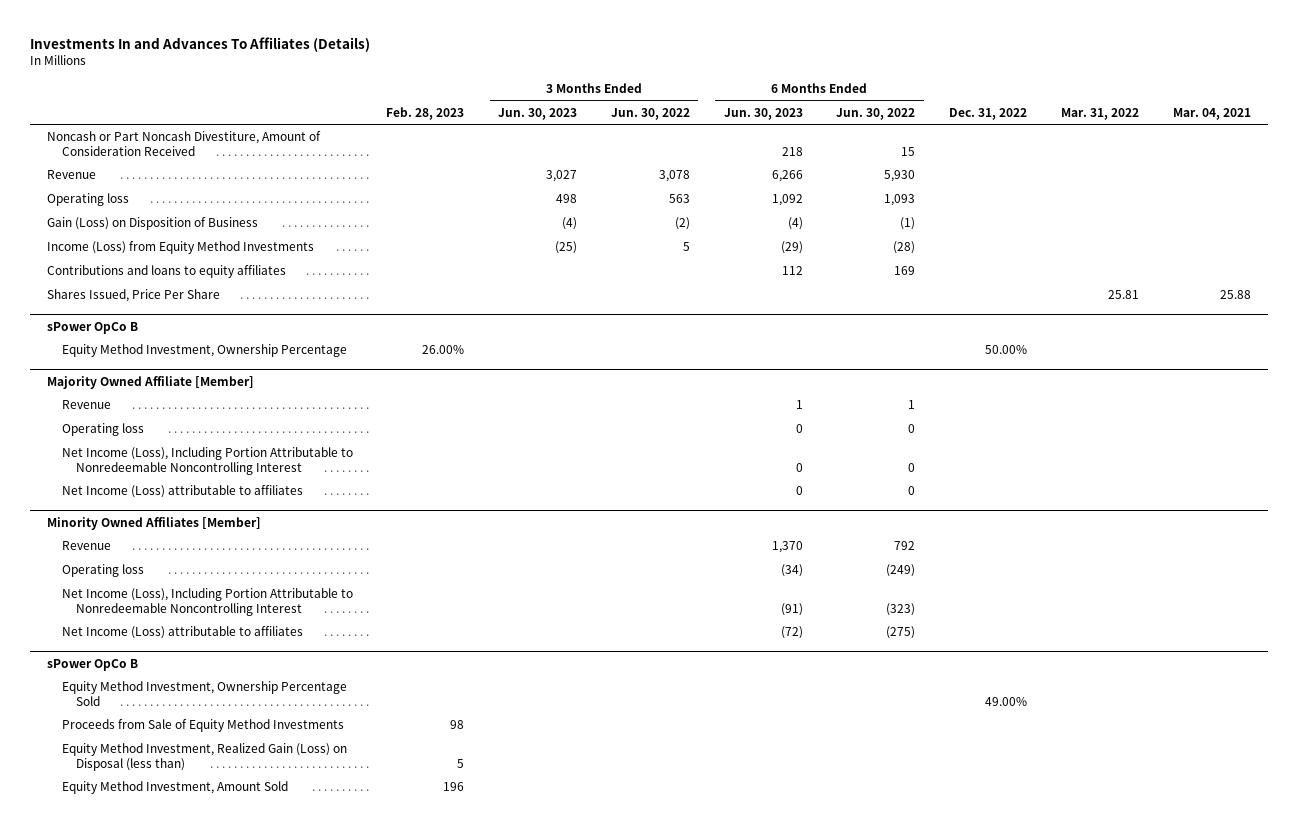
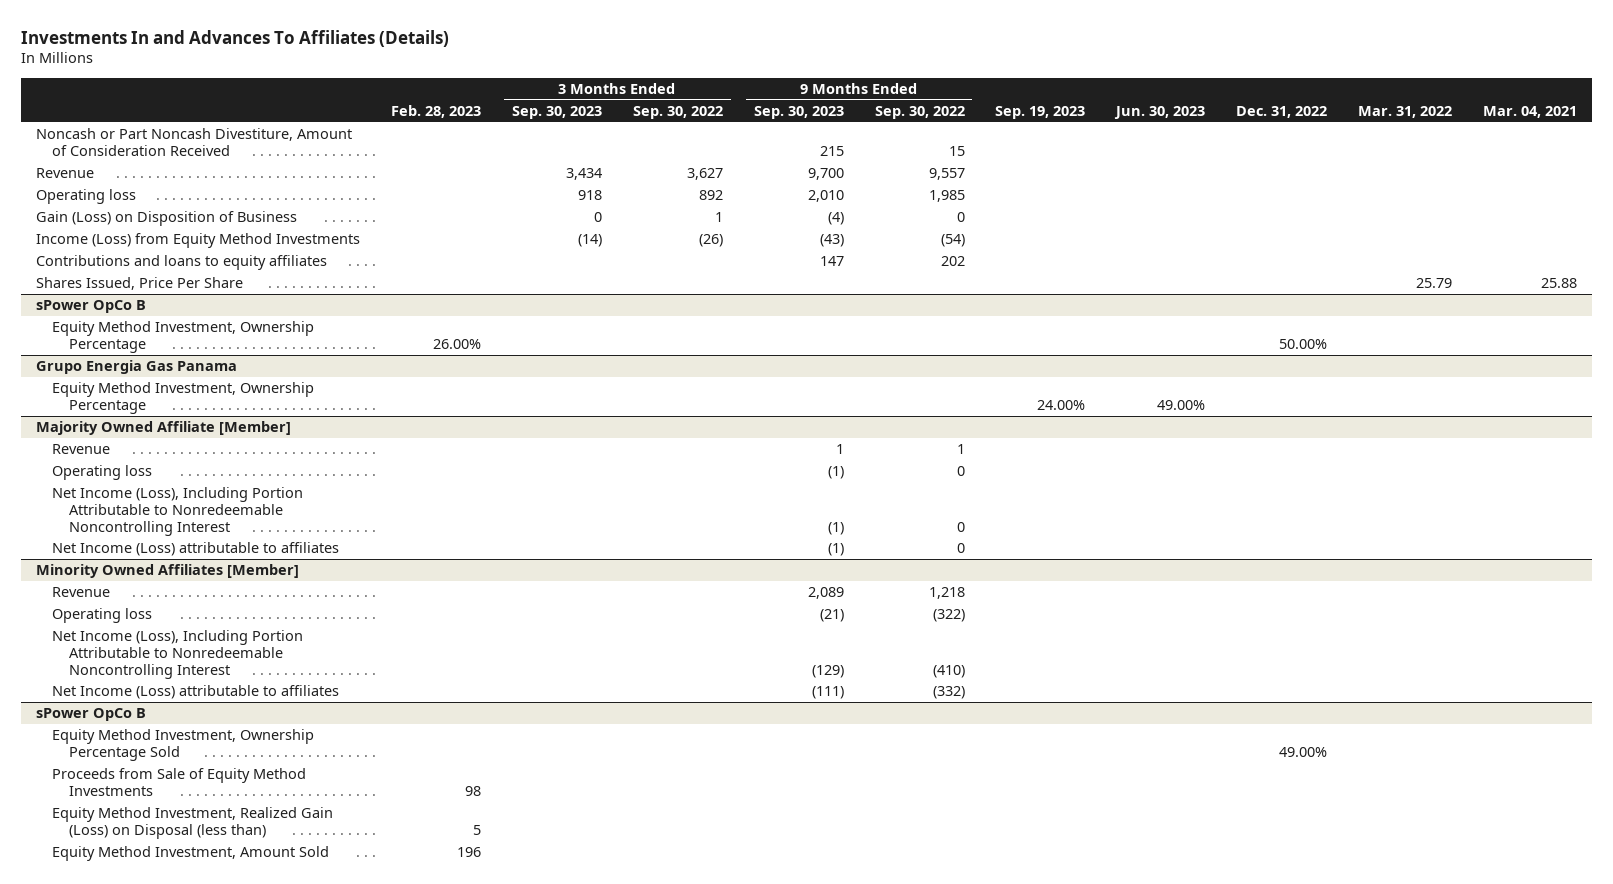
- | Feb. 28, 2023 | 3 Months Ended Jun. 30, 2023 | 3 Months Ended Jun. 30, 2022 | 6 Months Ended Jun. 30, 2023 | 6 Months Ended Jun. 30, 2022 | Dec. 31, 2022 | Mar. 31, 2022 | Mar. 04, 2021
+ | Feb. 28, 2023 | 3 Months Ended Sep. 30, 2023 | 3 Months Ended Sep. 30, 2022 | 9 Months Ended Sep. 30, 2023 | 9 Months Ended Sep. 30, 2022 | Sep. 19, 2023 | Jun. 30, 2023 | Dec. 31, 2022 | Mar. 31, 2022 | Mar. 04, 2021
- Shares Issued, Price Per Share | | | | | | | 25.81 | 25.88
+ Shares Issued, Price Per Share | | | | | | | | | 25.79 | 25.88
+ Grupo Energia Gas Panama
+ Equity Method Investment, Ownership Percentage | | | | | | 24.00% | 49.00% | | |

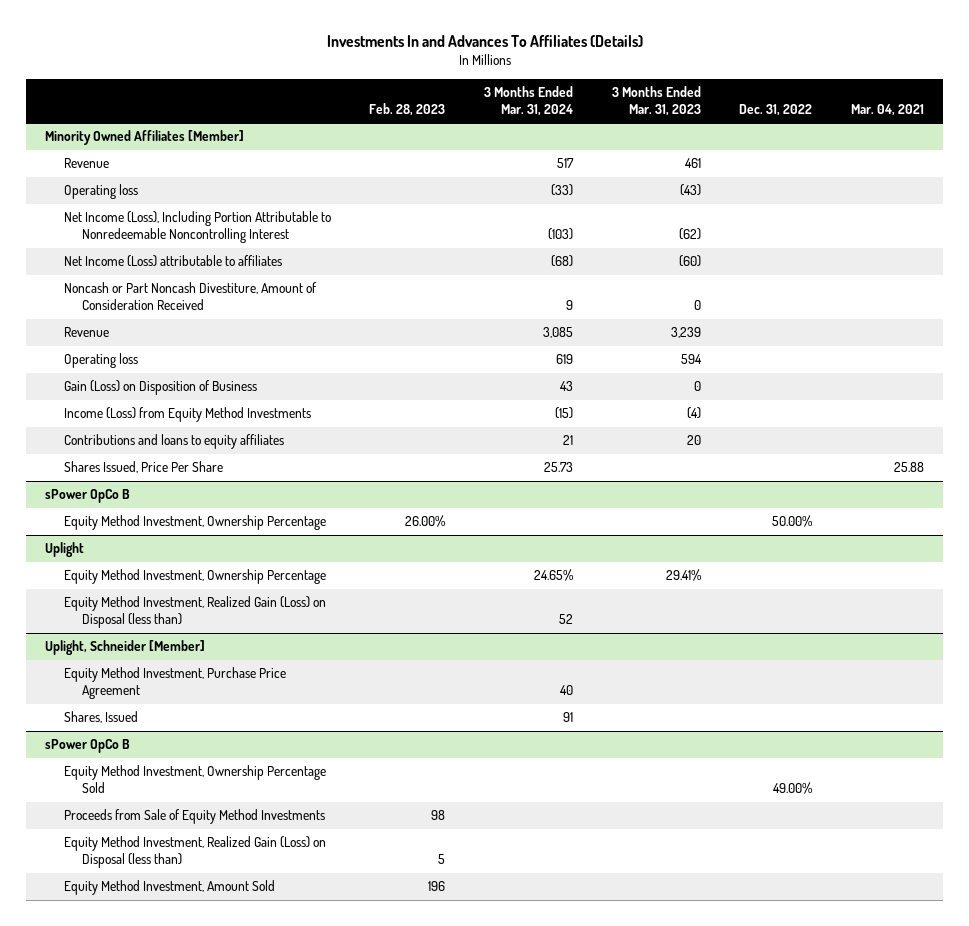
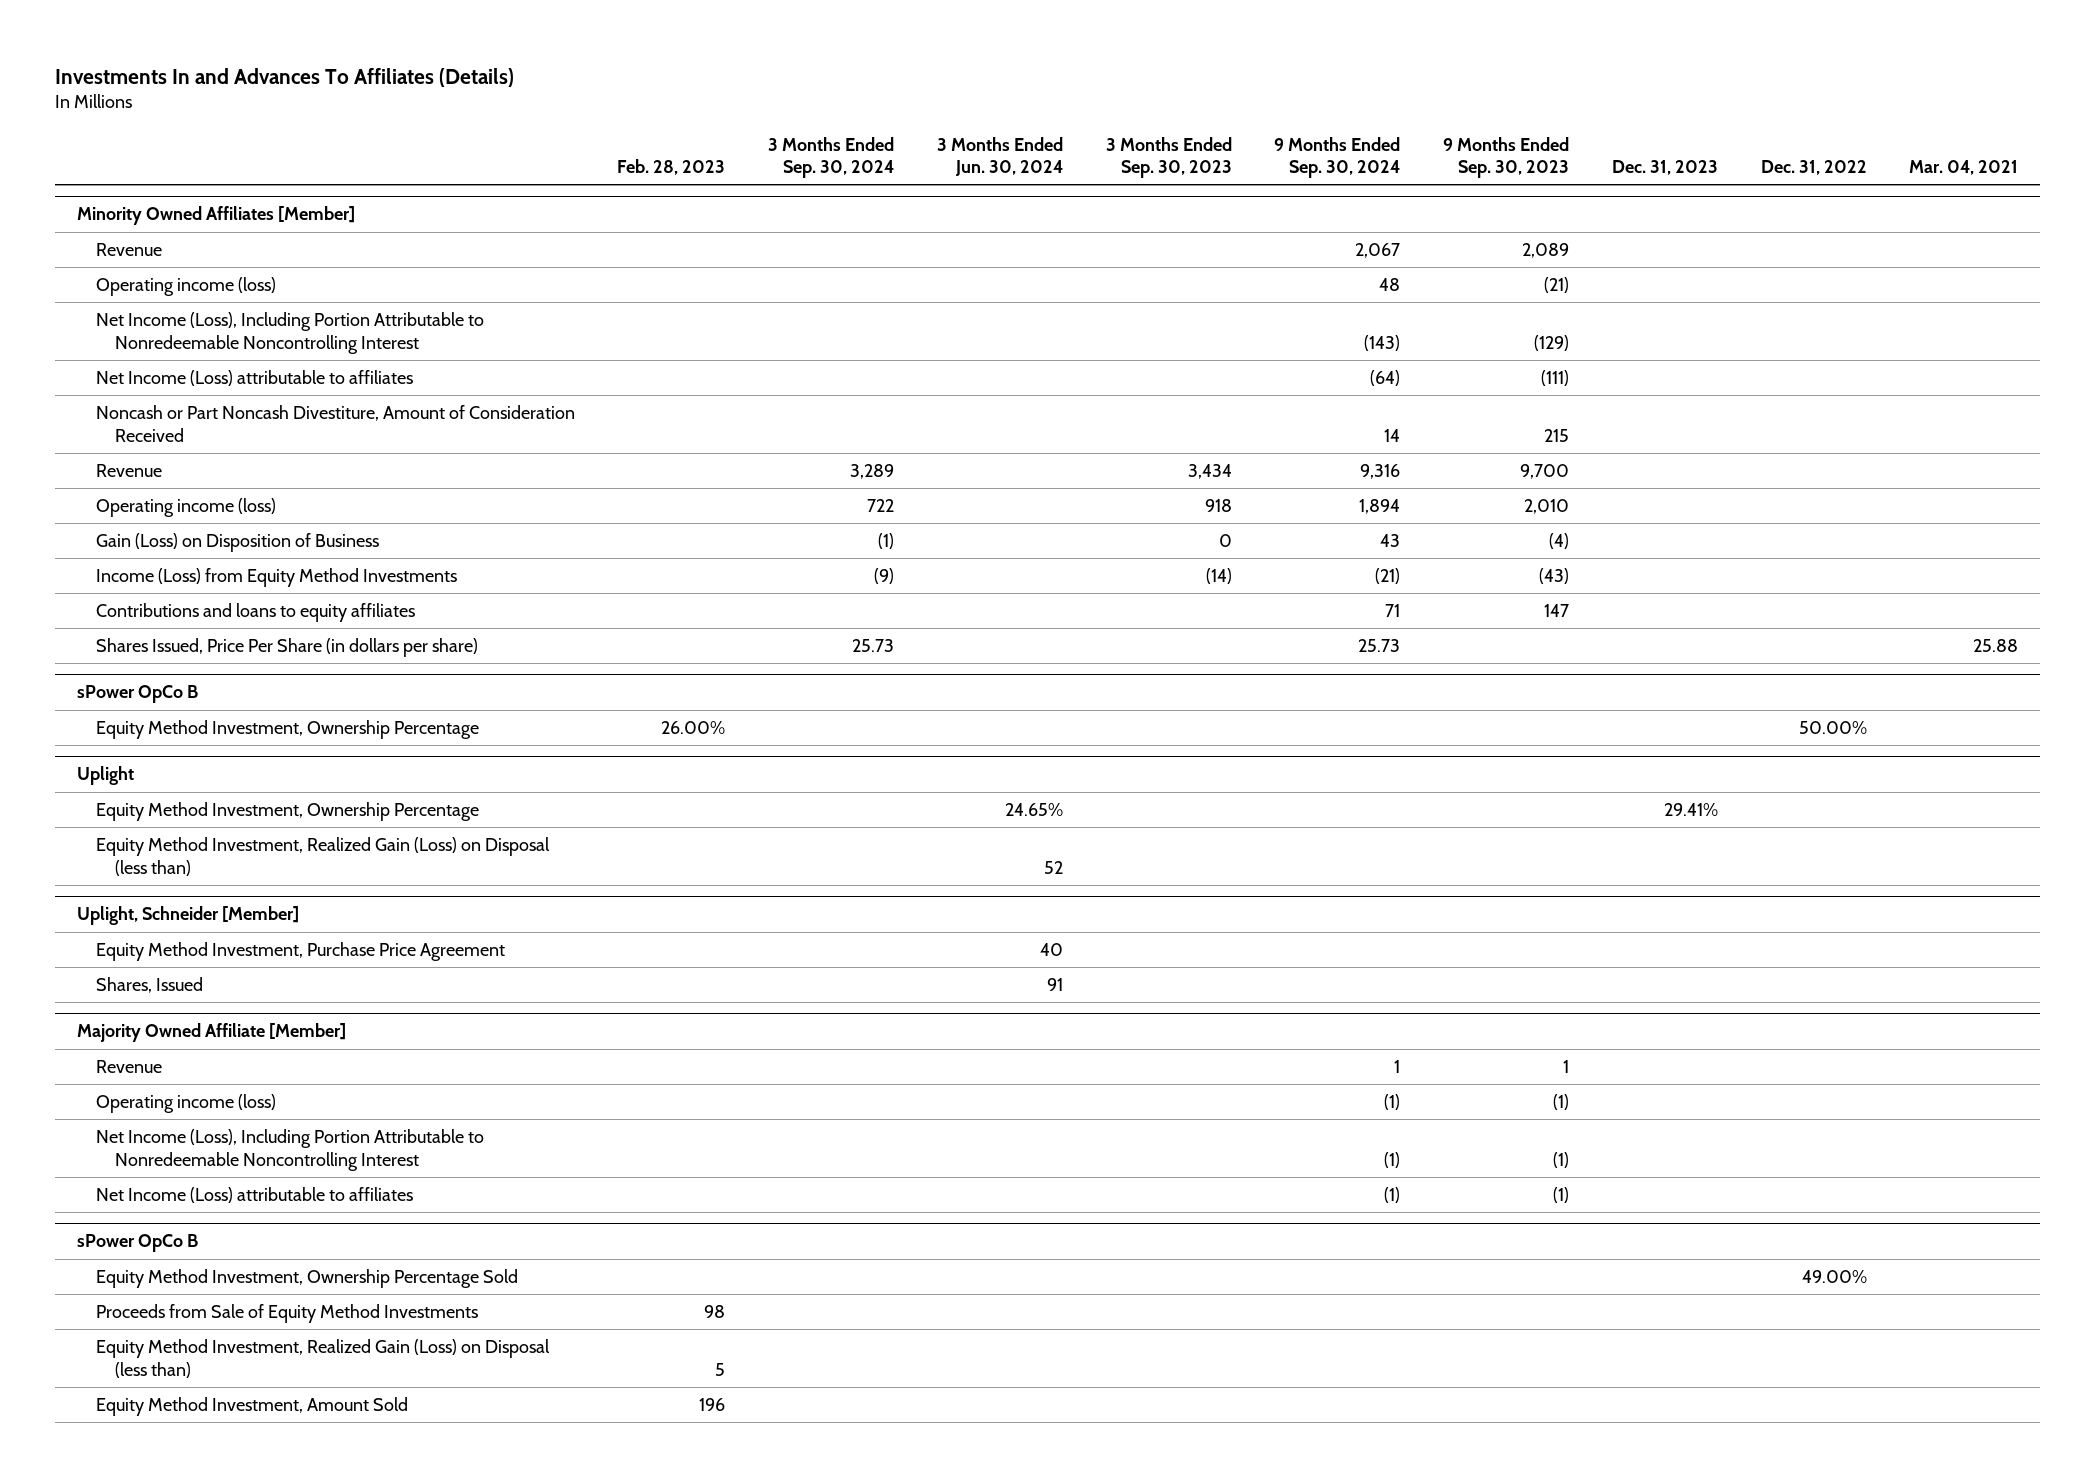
- | Feb. 28, 2023 | 3 Months Ended Mar. 31, 2024 | 3 Months Ended Mar. 31, 2023 | Dec. 31, 2022 | Mar. 04, 2021
+ | Feb. 28, 2023 | 3 Months Ended Sep. 30, 2024 | 3 Months Ended Jun. 30, 2024 | 3 Months Ended Sep. 30, 2023 | 9 Months Ended Sep. 30, 2024 | 9 Months Ended Sep. 30, 2023 | Dec. 31, 2023 | Dec. 31, 2022 | Mar. 04, 2021
@ Minority Owned Affiliates [Member]
- Operating loss | | (33) | (43) | |
+ Operating income (loss) | | | | | 48 | (21) | | |
- Operating loss | | 619 | 594 | |
+ Operating income (loss) | | 722 | | 918 | 1,894 | 2,010 | | |
- Shares Issued, Price Per Share | | 25.73 | | | 25.88
+ Shares Issued, Price Per Share (in dollars per share) | | 25.73 | | | 25.73 | | | | 25.88
+ Majority Owned Affiliate [Member]
+ Revenue | | | | | 1 | 1 | | |
+ Operating income (loss) | | | | | (1) | (1) | | |
+ Net Income (Loss), Including Portion Attributable to Nonredeemable Noncontrolling Interest | | | | | (1) | (1) | | |
+ Net Income (Loss) attributable to affiliates | | | | | (1) | (1) | | |

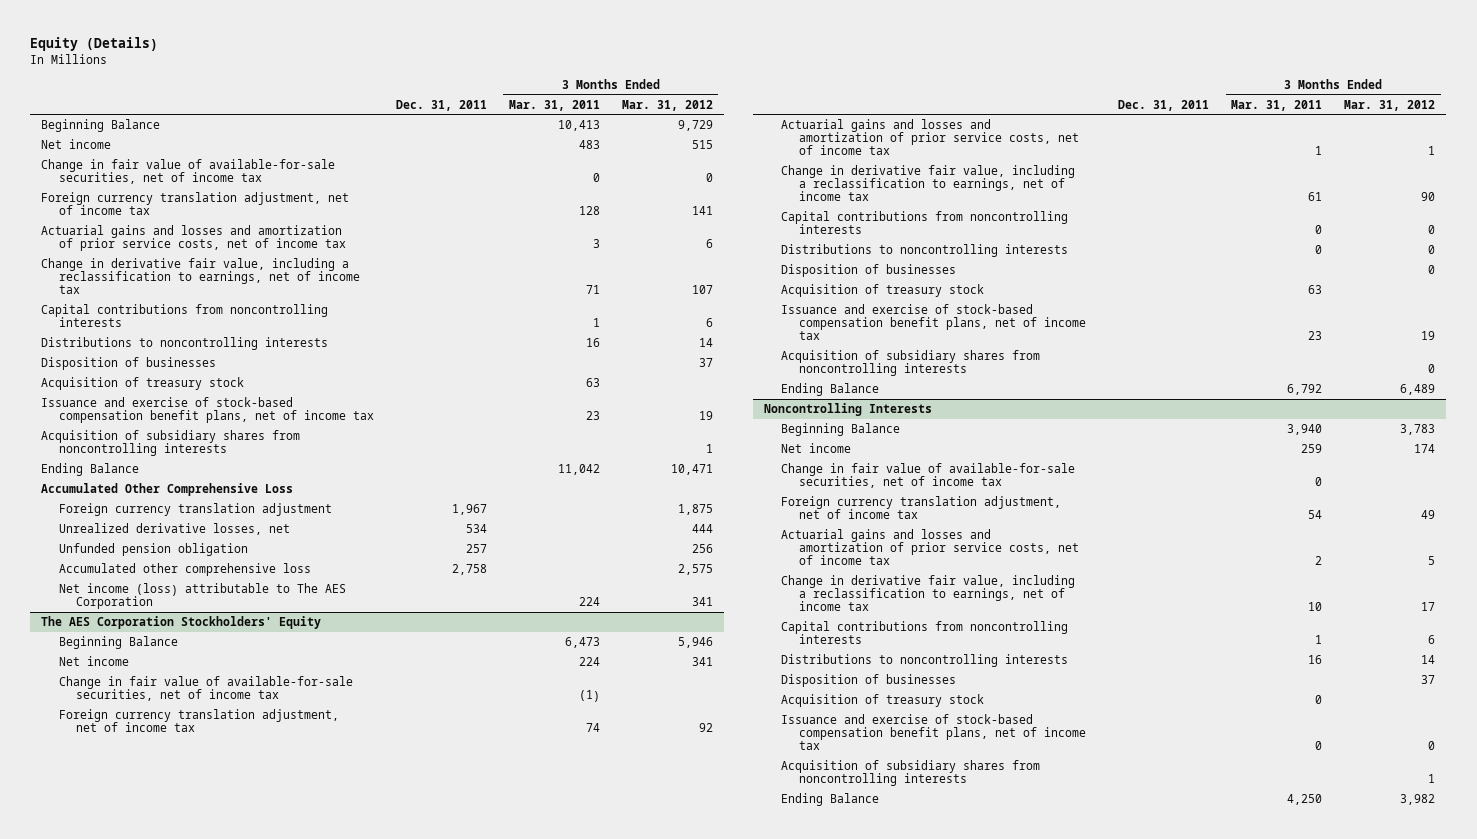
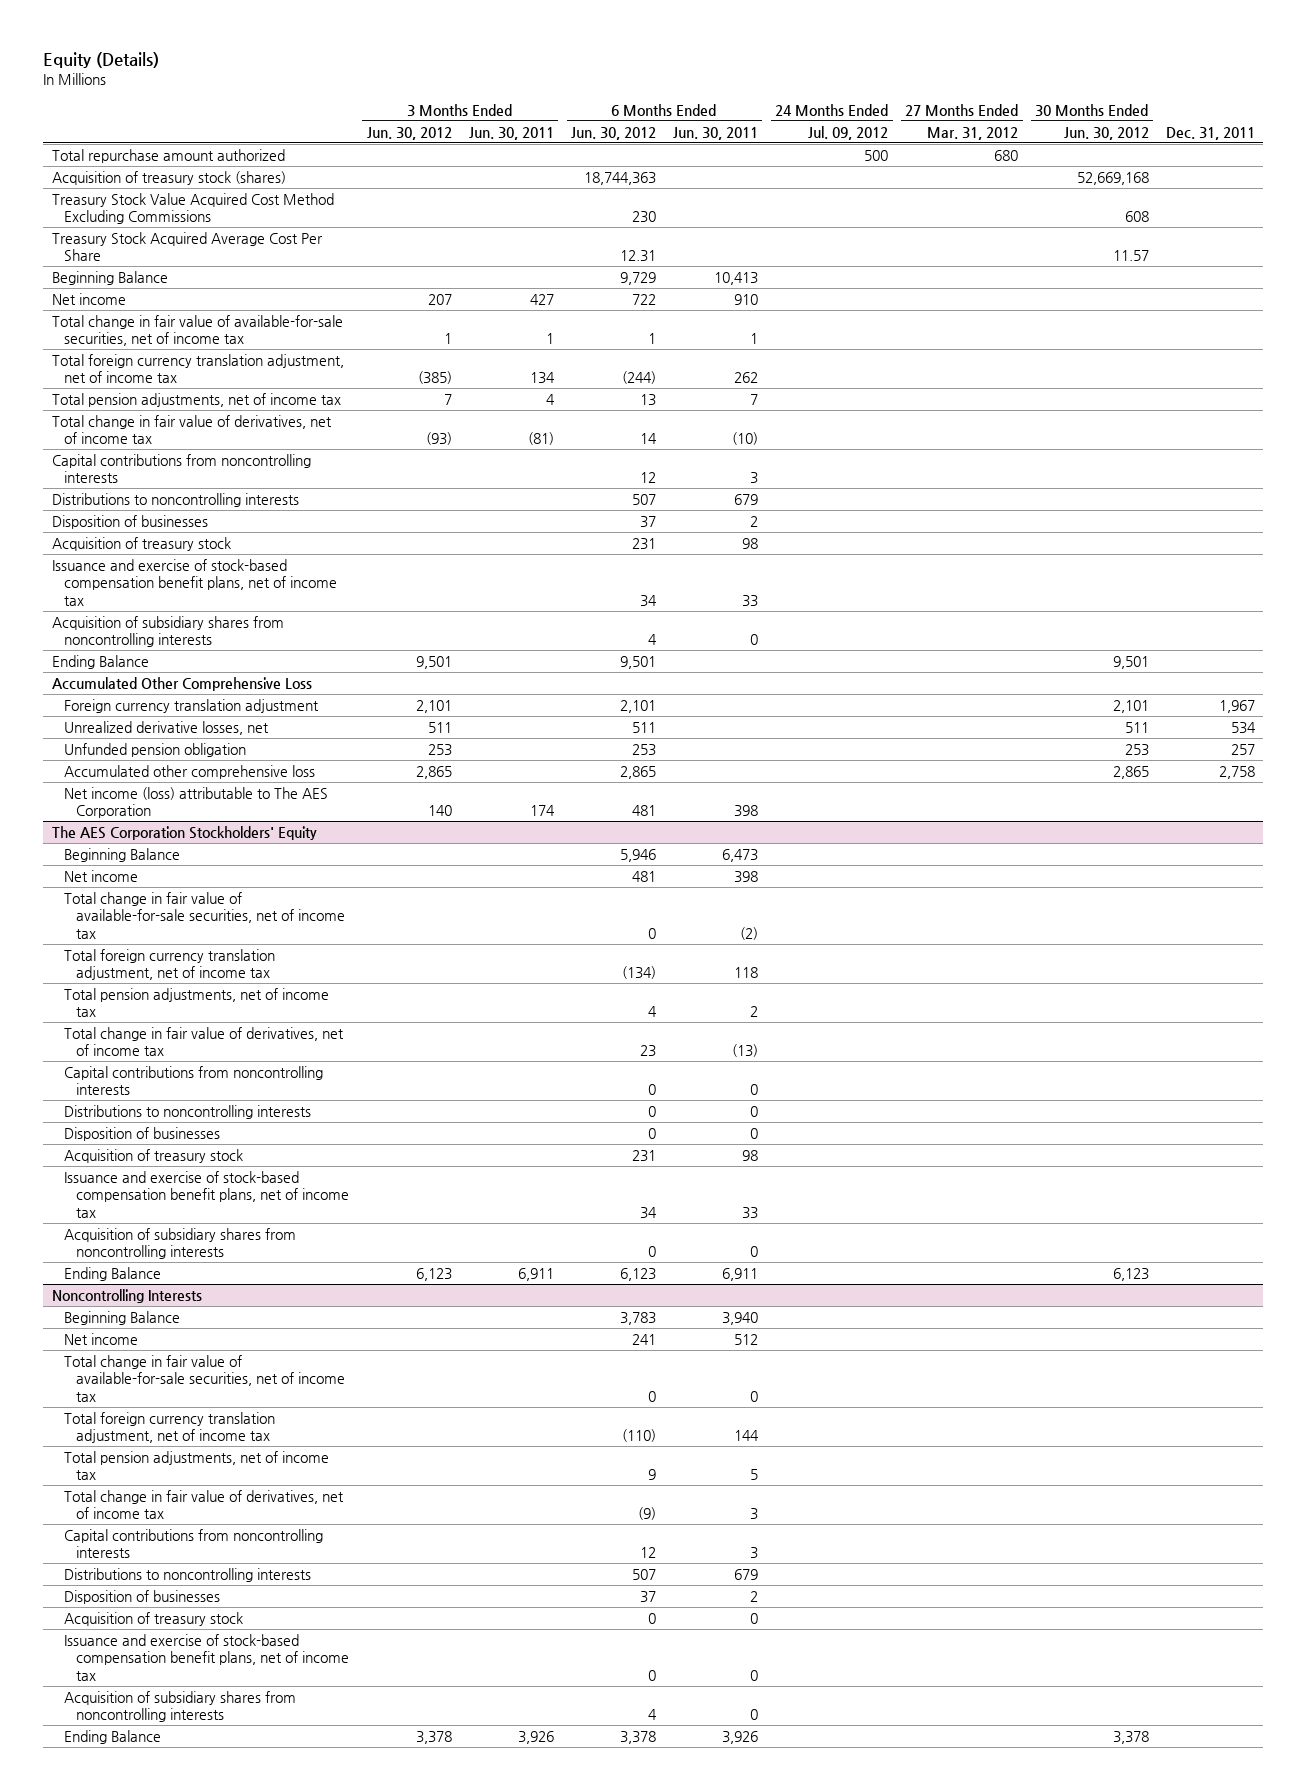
- | Dec. 31, 2011 | 3 Months Ended Mar. 31, 2011 | 3 Months Ended Mar. 31, 2012
+ | 3 Months Ended Jun. 30, 2012 | 3 Months Ended Jun. 30, 2011 | 6 Months Ended Jun. 30, 2012 | 6 Months Ended Jun. 30, 2011 | 24 Months Ended Jul. 09, 2012 | 27 Months Ended Mar. 31, 2012 | 30 Months Ended Jun. 30, 2012 | Dec. 31, 2011
+ Total repurchase amount authorized | | | | | 500 | 680 | |
+ Acquisition of treasury stock (shares) | | | 18,744,363 | | | | 52,669,168 |
+ Treasury Stock Value Acquired Cost Method Excluding Commissions | | | 230 | | | | 608 |
+ Treasury Stock Acquired Average Cost Per Share | | | 12.31 | | | | 11.57 |
- Change in fair value of available-for-sale securities, net of income tax | | 0 | 0
- Foreign currency translation adjustment, net of income tax | | 128 | 141
- Actuarial gains and losses and amortization of prior service costs, net of income tax | | 3 | 6
- Change in derivative fair value, including a reclassification to earnings, net of income tax | | 71 | 107
+ Total change in fair value of available-for-sale securities, net of income tax | 1 | 1 | 1 | 1 | | | |
+ Total foreign currency translation adjustment, net of income tax | (385) | 134 | (244) | 262 | | | |
+ Total pension adjustments, net of income tax | 7 | 4 | 13 | 7 | | | |
+ Total change in fair value of derivatives, net of income tax | (93) | (81) | 14 | (10) | | | |
@ The AES Corporation Stockholders' Equity
- Change in fair value of available-for-sale securities, net of income tax | | (1) |
- Foreign currency translation adjustment, net of income tax | | 74 | 92
- Actuarial gains and losses and amortization of prior service costs, net of income tax | | 1 | 1
- Change in derivative fair value, including a reclassification to earnings, net of income tax | | 61 | 90
+ Total change in fair value of available-for-sale securities, net of income tax | | | 0 | (2) | | | |
+ Total foreign currency translation adjustment, net of income tax | | | (134) | 118 | | | |
+ Total pension adjustments, net of income tax | | | 4 | 2 | | | |
+ Total change in fair value of derivatives, net of income tax | | | 23 | (13) | | | |
@ Noncontrolling Interests
- Change in fair value of available-for-sale securities, net of income tax | | 0 |
- Foreign currency translation adjustment, net of income tax | | 54 | 49
- Actuarial gains and losses and amortization of prior service costs, net of income tax | | 2 | 5
- Change in derivative fair value, including a reclassification to earnings, net of income tax | | 10 | 17
+ Total change in fair value of available-for-sale securities, net of income tax | | | 0 | 0 | | | |
+ Total foreign currency translation adjustment, net of income tax | | | (110) | 144 | | | |
+ Total pension adjustments, net of income tax | | | 9 | 5 | | | |
+ Total change in fair value of derivatives, net of income tax | | | (9) | 3 | | | |

